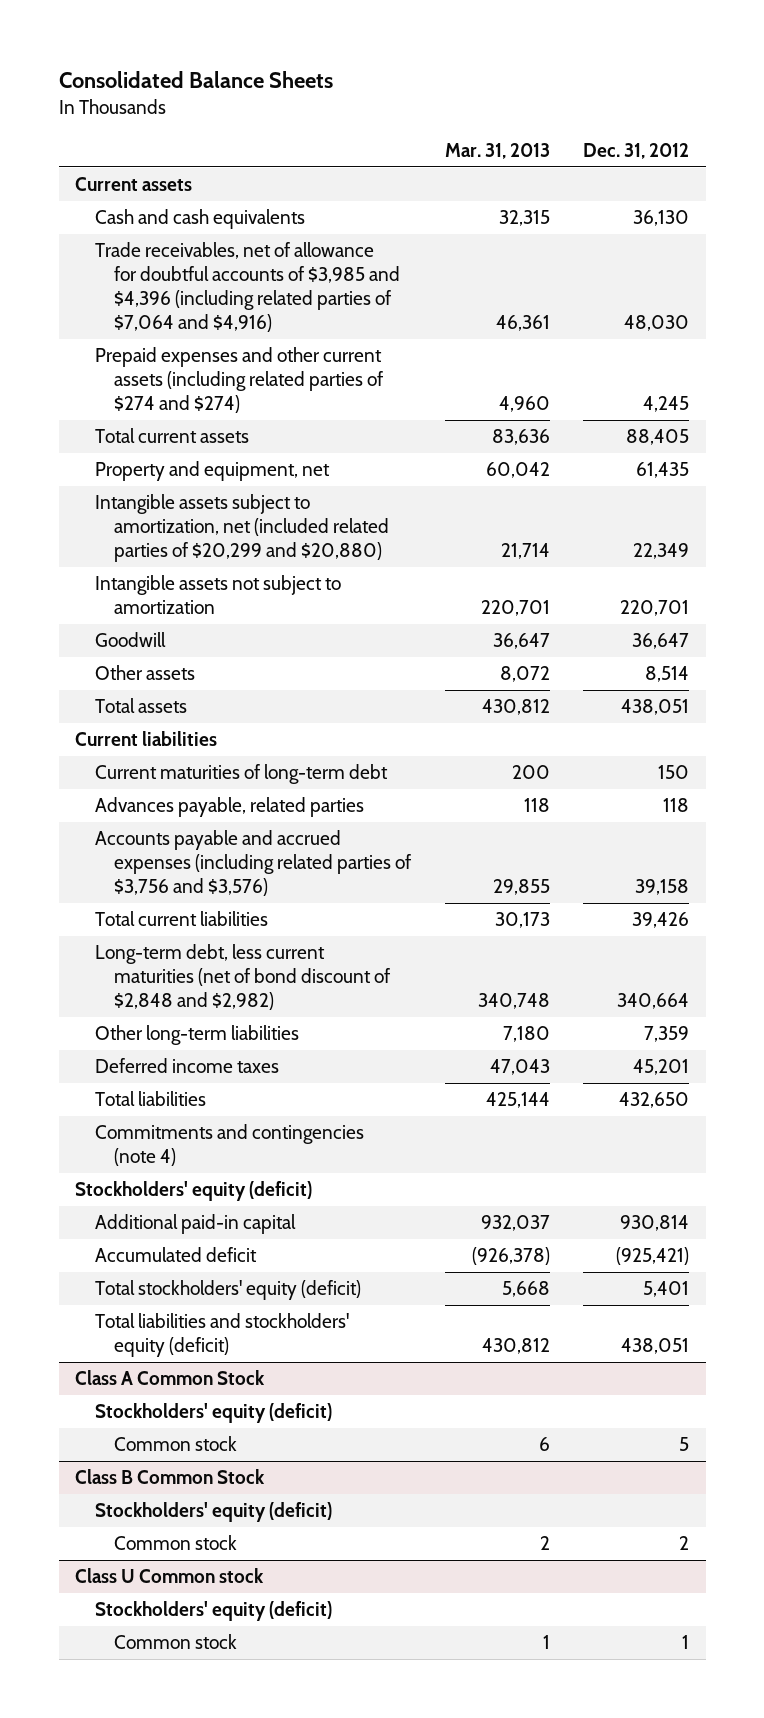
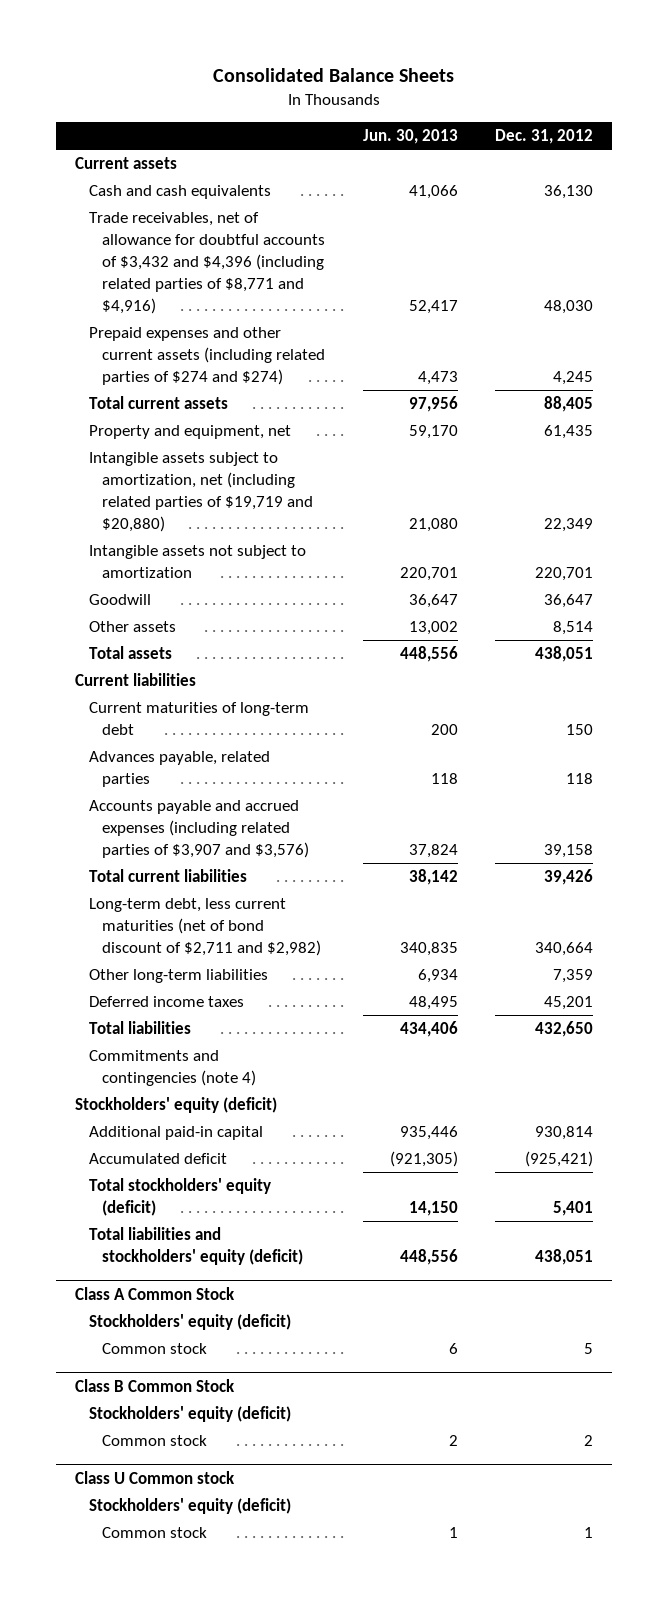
- | Mar. 31, 2013 | Dec. 31, 2012
+ | Jun. 30, 2013 | Dec. 31, 2012
- Trade receivables, net of allowance for doubtful accounts of $3,985 and $4,396 (including related parties of $7,064 and $4,916) | 46,361 | 48,030
+ Trade receivables, net of allowance for doubtful accounts of $3,432 and $4,396 (including related parties of $8,771 and $4,916) | 52,417 | 48,030
- Intangible assets subject to amortization, net (included related parties of $20,299 and $20,880) | 21,714 | 22,349
+ Intangible assets subject to amortization, net (including related parties of $19,719 and $20,880) | 21,080 | 22,349
- Accounts payable and accrued expenses (including related parties of $3,756 and $3,576) | 29,855 | 39,158
+ Accounts payable and accrued expenses (including related parties of $3,907 and $3,576) | 37,824 | 39,158
- Long-term debt, less current maturities (net of bond discount of $2,848 and $2,982) | 340,748 | 340,664
+ Long-term debt, less current maturities (net of bond discount of $2,711 and $2,982) | 340,835 | 340,664

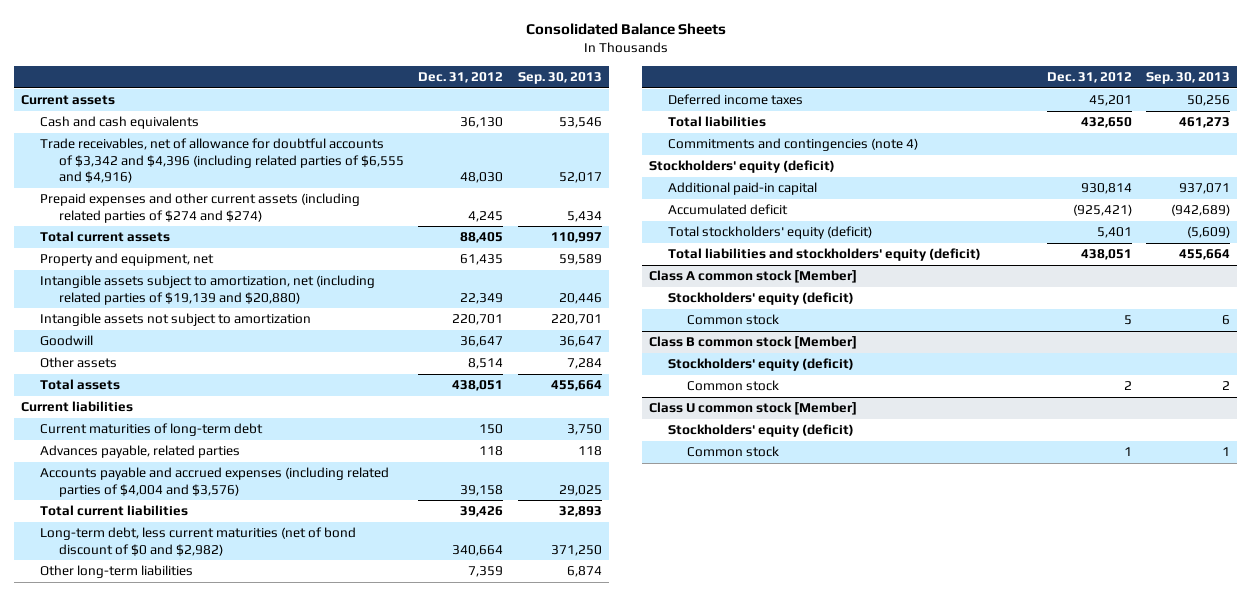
- | Jun. 30, 2013 | Dec. 31, 2012
+ | Dec. 31, 2012 | Sep. 30, 2013
- Trade receivables, net of allowance for doubtful accounts of $3,432 and $4,396 (including related parties of $8,771 and $4,916) | 52,417 | 48,030
+ Trade receivables, net of allowance for doubtful accounts of $3,342 and $4,396 (including related parties of $6,555 and $4,916) | 48,030 | 52,017
- Intangible assets subject to amortization, net (including related parties of $19,719 and $20,880) | 21,080 | 22,349
+ Intangible assets subject to amortization, net (including related parties of $19,139 and $20,880) | 22,349 | 20,446
- Accounts payable and accrued expenses (including related parties of $3,907 and $3,576) | 37,824 | 39,158
+ Accounts payable and accrued expenses (including related parties of $4,004 and $3,576) | 39,158 | 29,025
- Long-term debt, less current maturities (net of bond discount of $2,711 and $2,982) | 340,835 | 340,664
+ Long-term debt, less current maturities (net of bond discount of $0 and $2,982) | 340,664 | 371,250
- Class A Common Stock
+ Class A common stock [Member]
- Class B Common Stock
+ Class B common stock [Member]
- Class U Common stock
+ Class U common stock [Member]

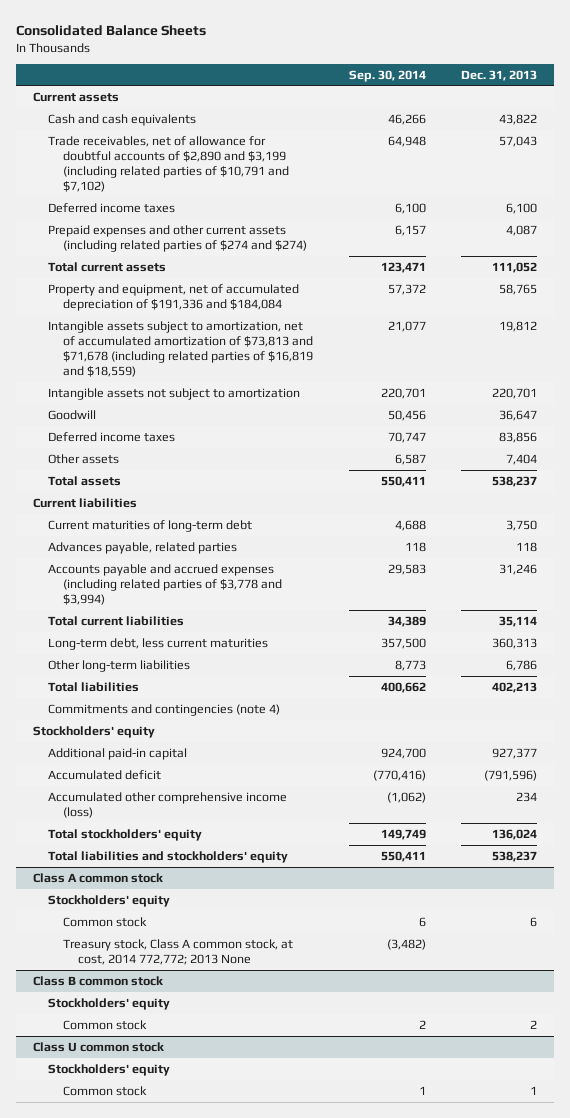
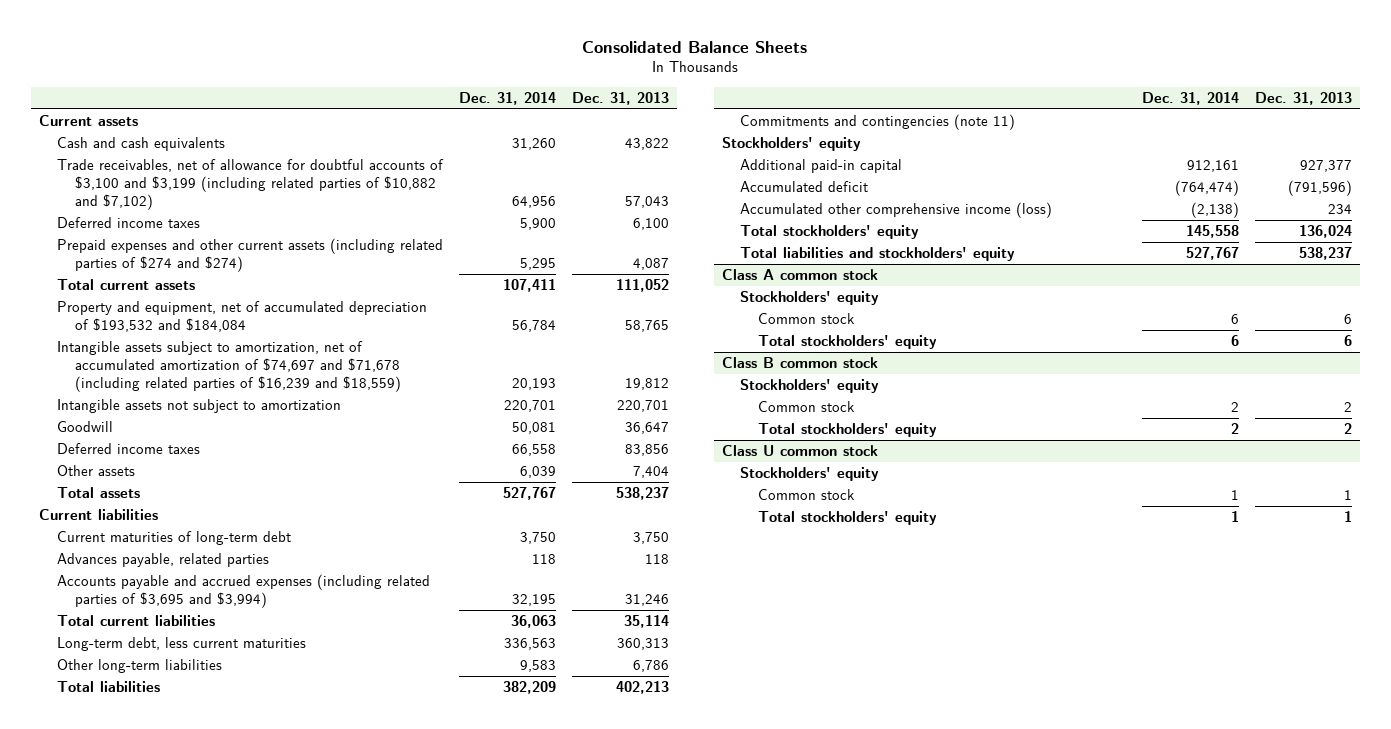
- | Sep. 30, 2014 | Dec. 31, 2013
+ | Dec. 31, 2014 | Dec. 31, 2013
- Trade receivables, net of allowance for doubtful accounts of $2,890 and $3,199 (including related parties of $10,791 and $7,102) | 64,948 | 57,043
+ Trade receivables, net of allowance for doubtful accounts of $3,100 and $3,199 (including related parties of $10,882 and $7,102) | 64,956 | 57,043
- Property and equipment, net of accumulated depreciation of $191,336 and $184,084 | 57,372 | 58,765
- Intangible assets subject to amortization, net of accumulated amortization of $73,813 and $71,678 (including related parties of $16,819 and $18,559) | 21,077 | 19,812
+ Property and equipment, net of accumulated depreciation of $193,532 and $184,084 | 56,784 | 58,765
+ Intangible assets subject to amortization, net of accumulated amortization of $74,697 and $71,678 (including related parties of $16,239 and $18,559) | 20,193 | 19,812
- Accounts payable and accrued expenses (including related parties of $3,778 and $3,994) | 29,583 | 31,246
+ Accounts payable and accrued expenses (including related parties of $3,695 and $3,994) | 32,195 | 31,246
- Commitments and contingencies (note 4)
+ Commitments and contingencies (note 11)
@ Class A common stock
- Treasury stock, Class A common stock, at cost, 2014 772,772; 2013 None | (3,482) |
+ Total stockholders' equity | 6 | 6
@ Class B common stock
+ Total stockholders' equity | 2 | 2
@ Class U common stock
+ Total stockholders' equity | 1 | 1

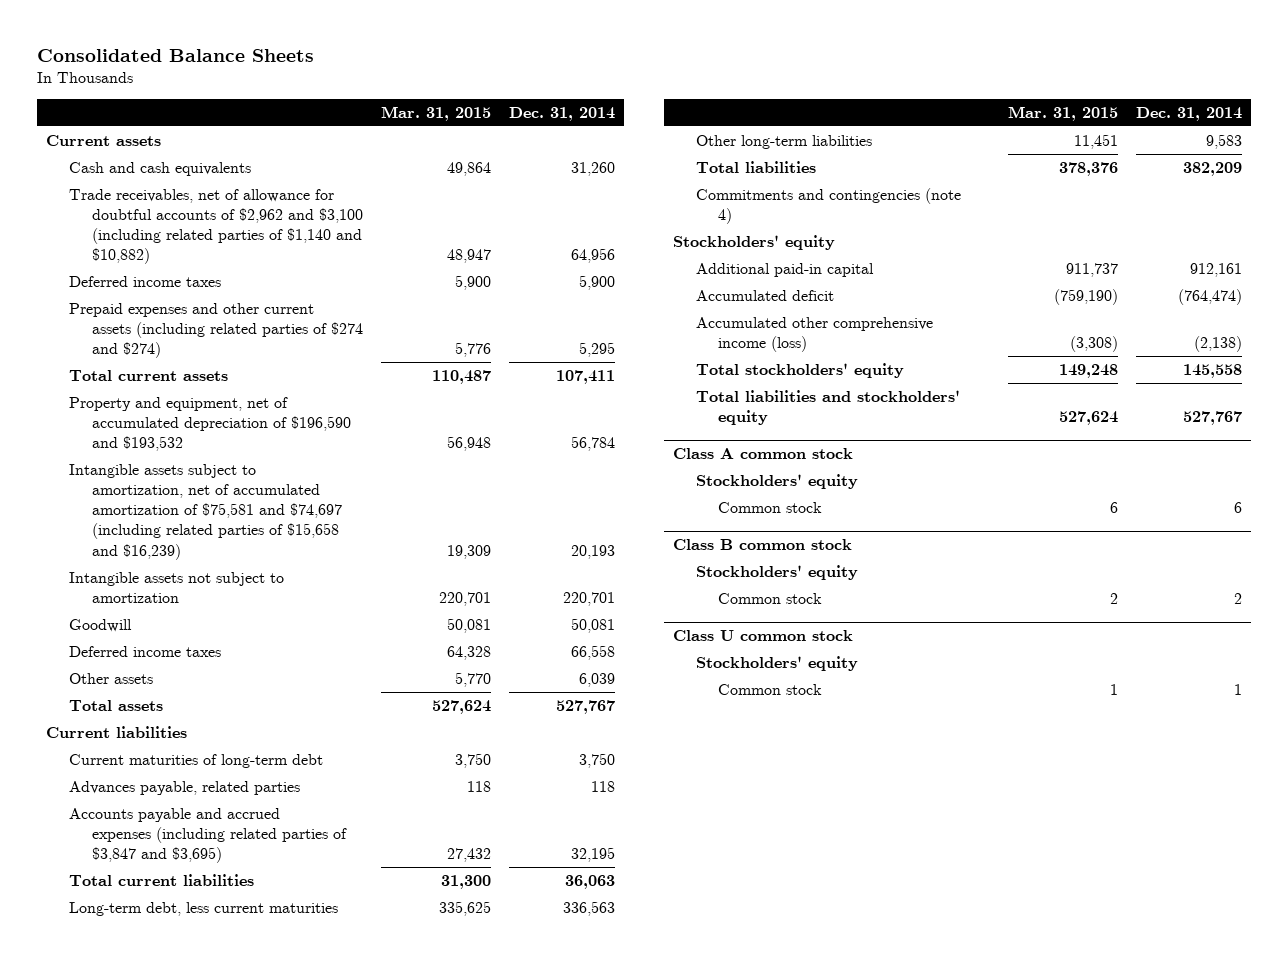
- | Dec. 31, 2014 | Dec. 31, 2013
+ | Mar. 31, 2015 | Dec. 31, 2014
- Trade receivables, net of allowance for doubtful accounts of $3,100 and $3,199 (including related parties of $10,882 and $7,102) | 64,956 | 57,043
+ Trade receivables, net of allowance for doubtful accounts of $2,962 and $3,100 (including related parties of $1,140 and $10,882) | 48,947 | 64,956
- Property and equipment, net of accumulated depreciation of $193,532 and $184,084 | 56,784 | 58,765
- Intangible assets subject to amortization, net of accumulated amortization of $74,697 and $71,678 (including related parties of $16,239 and $18,559) | 20,193 | 19,812
+ Property and equipment, net of accumulated depreciation of $196,590 and $193,532 | 56,948 | 56,784
+ Intangible assets subject to amortization, net of accumulated amortization of $75,581 and $74,697 (including related parties of $15,658 and $16,239) | 19,309 | 20,193
- Accounts payable and accrued expenses (including related parties of $3,695 and $3,994) | 32,195 | 31,246
+ Accounts payable and accrued expenses (including related parties of $3,847 and $3,695) | 27,432 | 32,195
- Commitments and contingencies (note 11)
+ Commitments and contingencies (note 4)
@ Class A common stock
- Total stockholders' equity | 6 | 6
@ Class B common stock
- Total stockholders' equity | 2 | 2
@ Class U common stock
- Total stockholders' equity | 1 | 1

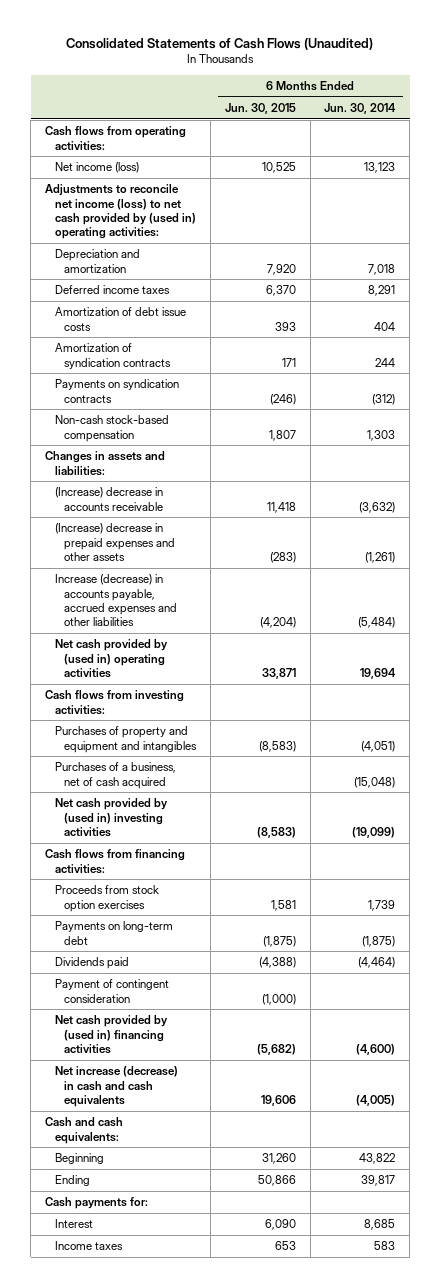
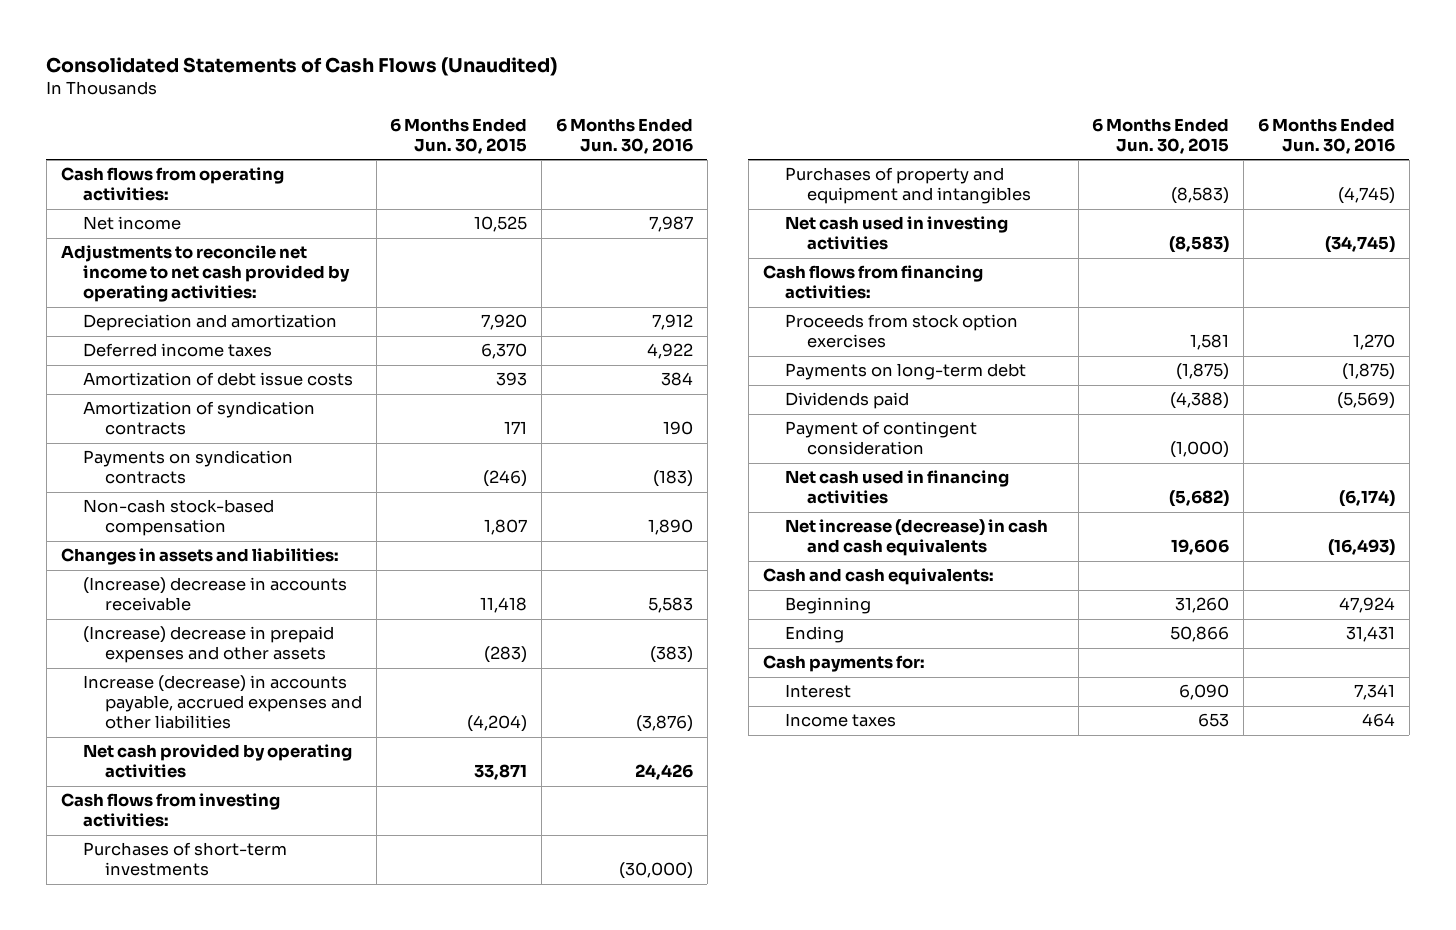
- | 6 Months Ended Jun. 30, 2015 | 6 Months Ended Jun. 30, 2014
+ | 6 Months Ended Jun. 30, 2015 | 6 Months Ended Jun. 30, 2016
- Net income (loss) | 10,525 | 13,123
- Adjustments to reconcile net income (loss) to net cash provided by (used in) operating activities:
+ Net income | 10,525 | 7,987
+ Adjustments to reconcile net income to net cash provided by operating activities:
- Net cash provided by (used in) operating activities | 33,871 | 19,694
+ Net cash provided by operating activities | 33,871 | 24,426
+ Purchases of short-term investments | | (30,000)
- Purchases of a business, net of cash acquired | | (15,048)
- Net cash provided by (used in) investing activities | (8,583) | (19,099)
+ Net cash used in investing activities | (8,583) | (34,745)
- Net cash provided by (used in) financing activities | (5,682) | (4,600)
+ Net cash used in financing activities | (5,682) | (6,174)

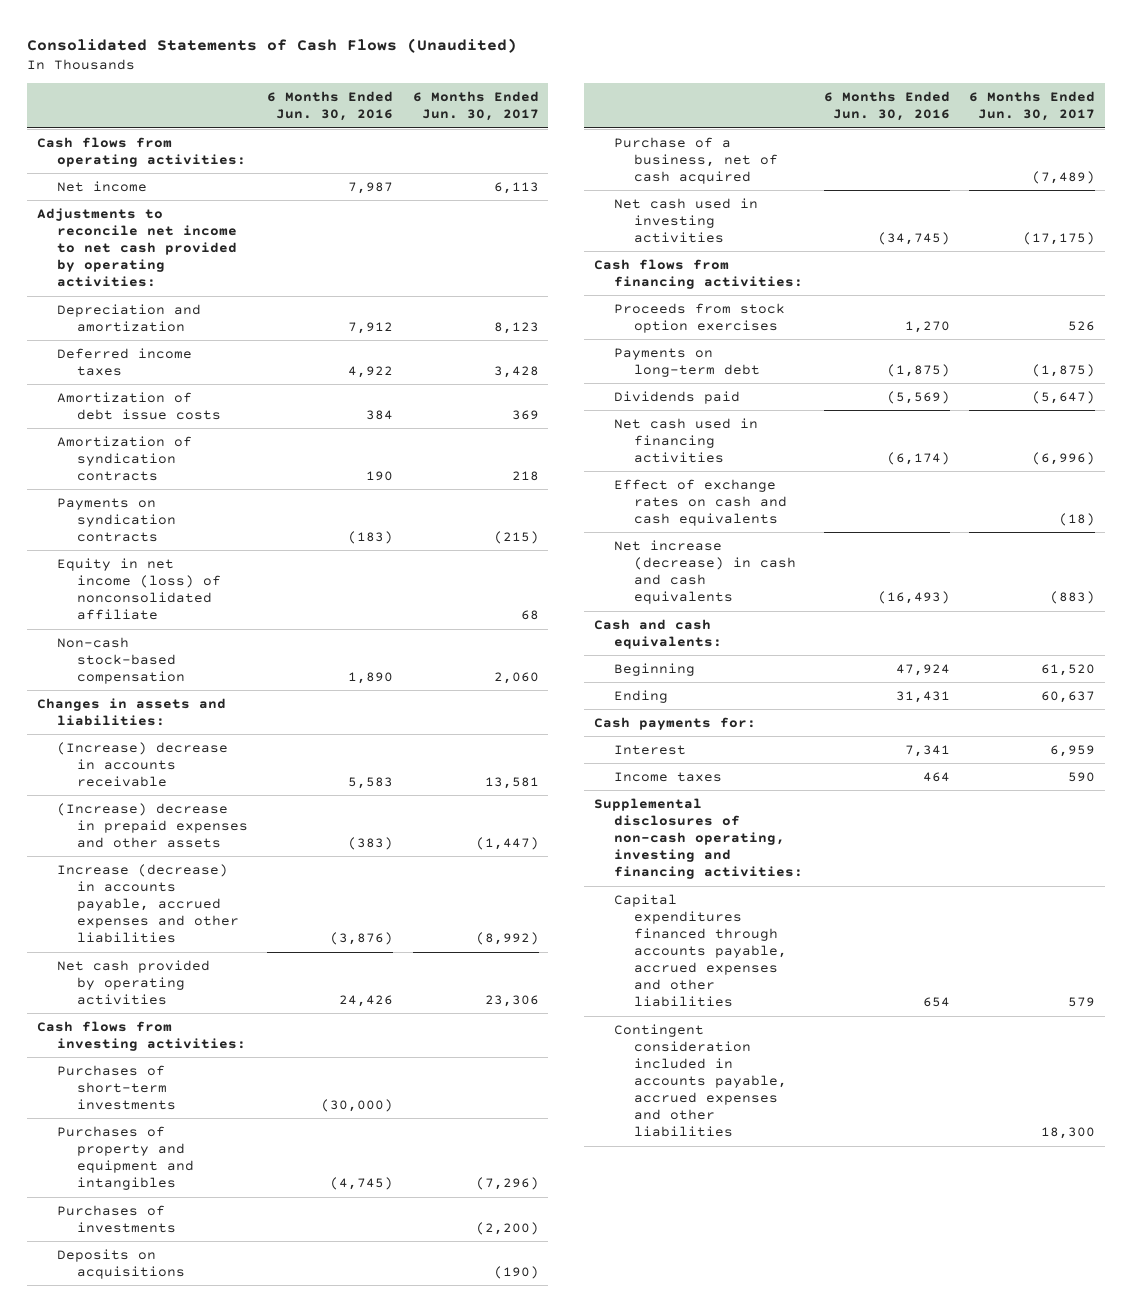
- | 6 Months Ended Jun. 30, 2015 | 6 Months Ended Jun. 30, 2016
+ | 6 Months Ended Jun. 30, 2016 | 6 Months Ended Jun. 30, 2017
+ Equity in net income (loss) of nonconsolidated affiliate | | 68
+ Purchases of investments | | (2,200)
+ Deposits on acquisitions | | (190)
+ Purchase of a business, net of cash acquired | | (7,489)
- Payment of contingent consideration | (1,000) |
+ Effect of exchange rates on cash and cash equivalents | | (18)
+ Supplemental disclosures of non-cash operating, investing and financing activities:
+ Capital expenditures financed through accounts payable, accrued expenses and other liabilities | 654 | 579
+ Contingent consideration included in accounts payable, accrued expenses and other liabilities | | 18,300

